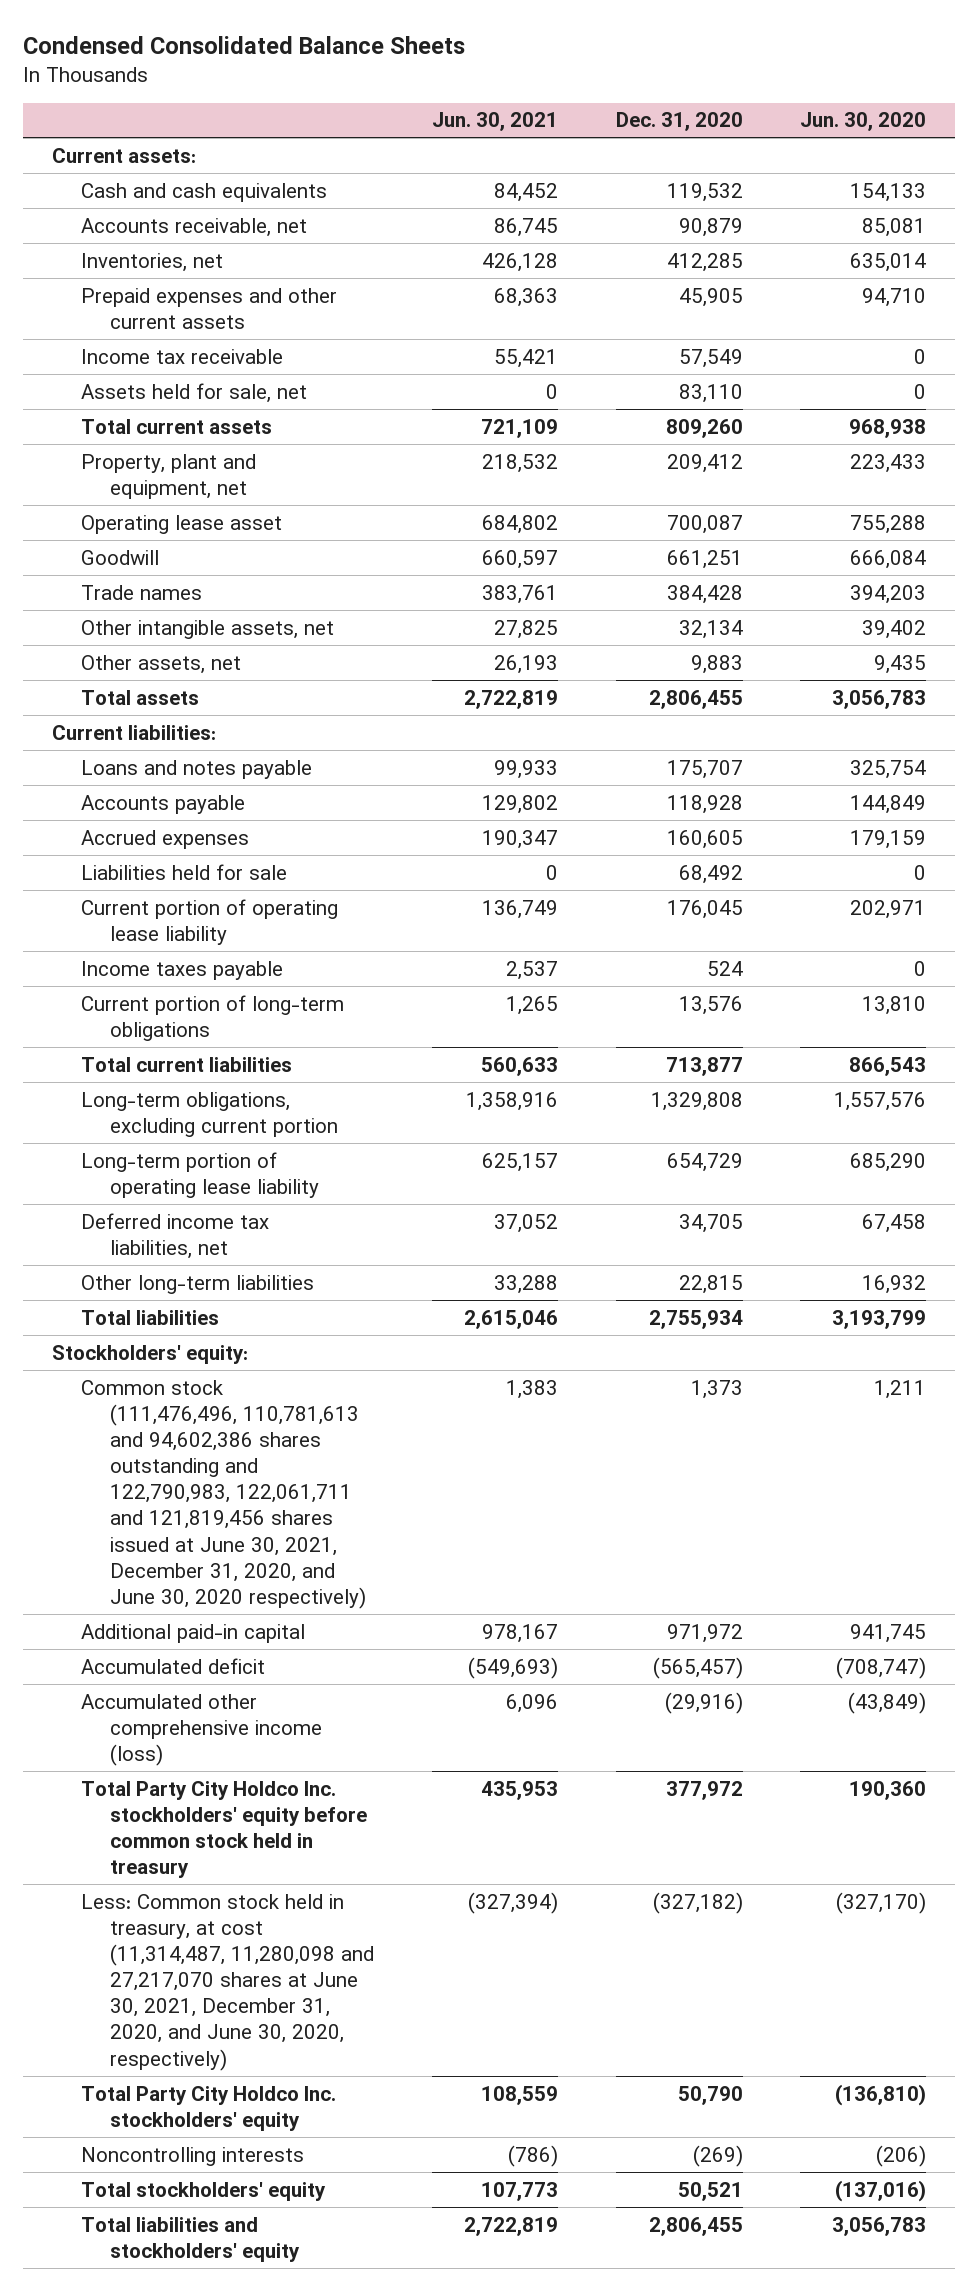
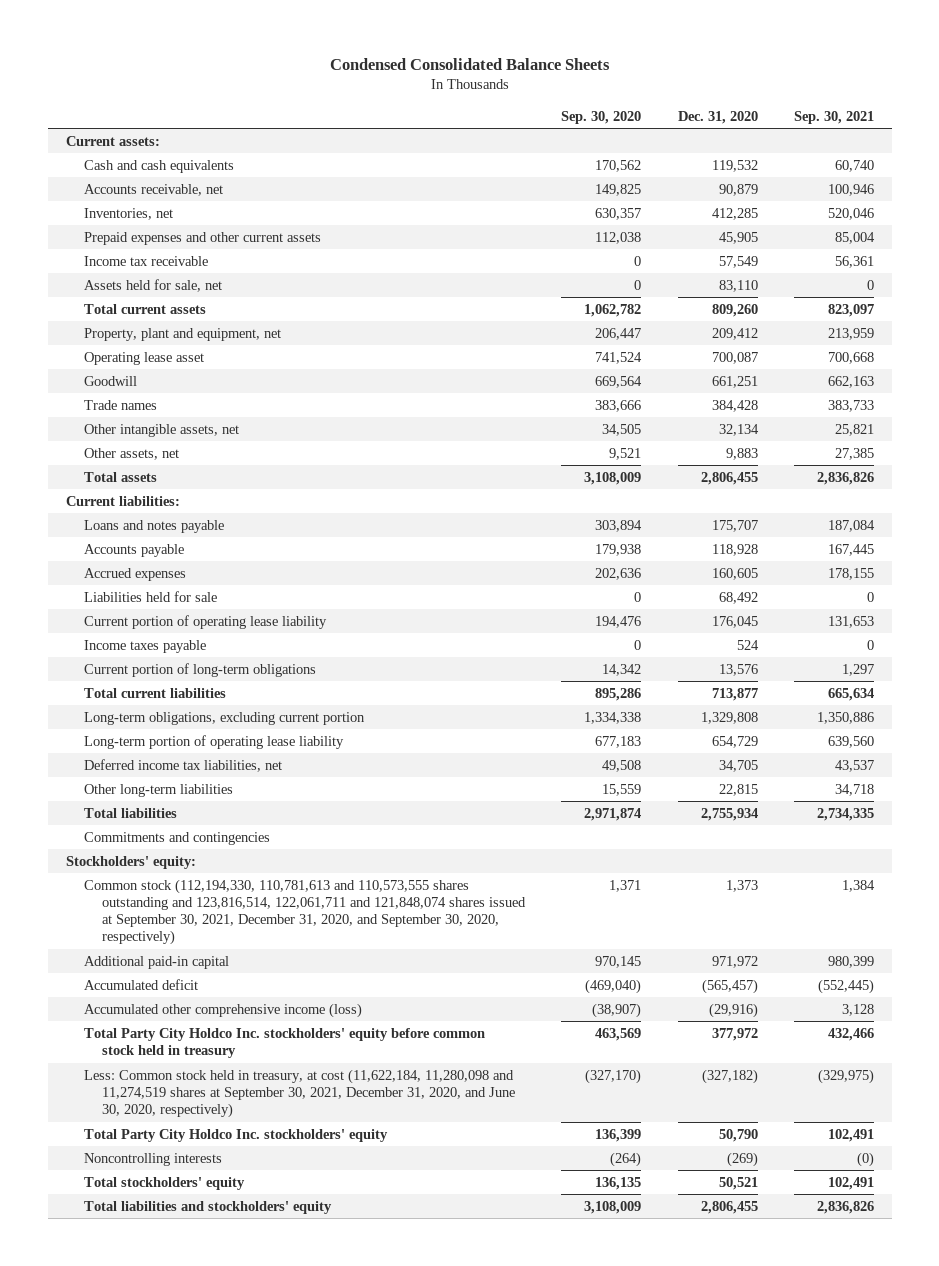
- | Jun. 30, 2021 | Dec. 31, 2020 | Jun. 30, 2020
+ | Sep. 30, 2020 | Dec. 31, 2020 | Sep. 30, 2021
+ Commitments and contingencies
- Common stock (111,476,496, 110,781,613 and 94,602,386 shares outstanding and 122,790,983, 122,061,711 and 121,819,456 shares issued at June 30, 2021, December 31, 2020, and June 30, 2020 respectively) | 1,383 | 1,373 | 1,211
+ Common stock (112,194,330, 110,781,613 and 110,573,555 shares outstanding and 123,816,514, 122,061,711 and 121,848,074 shares issued at September 30, 2021, December 31, 2020, and September 30, 2020, respectively) | 1,371 | 1,373 | 1,384
- Less: Common stock held in treasury, at cost (11,314,487, 11,280,098 and 27,217,070 shares at June 30, 2021, December 31, 2020, and June 30, 2020, respectively) | (327,394) | (327,182) | (327,170)
+ Less: Common stock held in treasury, at cost (11,622,184, 11,280,098 and 11,274,519 shares at September 30, 2021, December 31, 2020, and June 30, 2020, respectively) | (327,170) | (327,182) | (329,975)

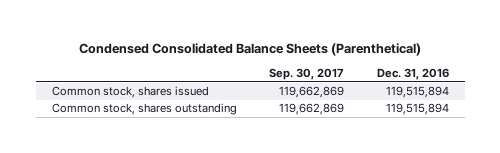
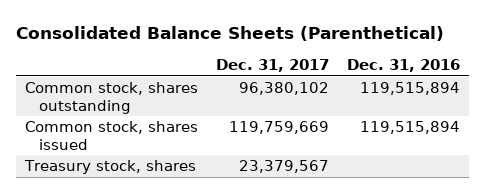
- Condensed Consolidated Balance Sheets (Parenthetical)
+ Consolidated Balance Sheets (Parenthetical)
- | Sep. 30, 2017 | Dec. 31, 2016
+ | Dec. 31, 2017 | Dec. 31, 2016
moved down: Common stock, shares issued | 119,759,669 | 119,515,894
+ Treasury stock, shares | 23,379,567 |

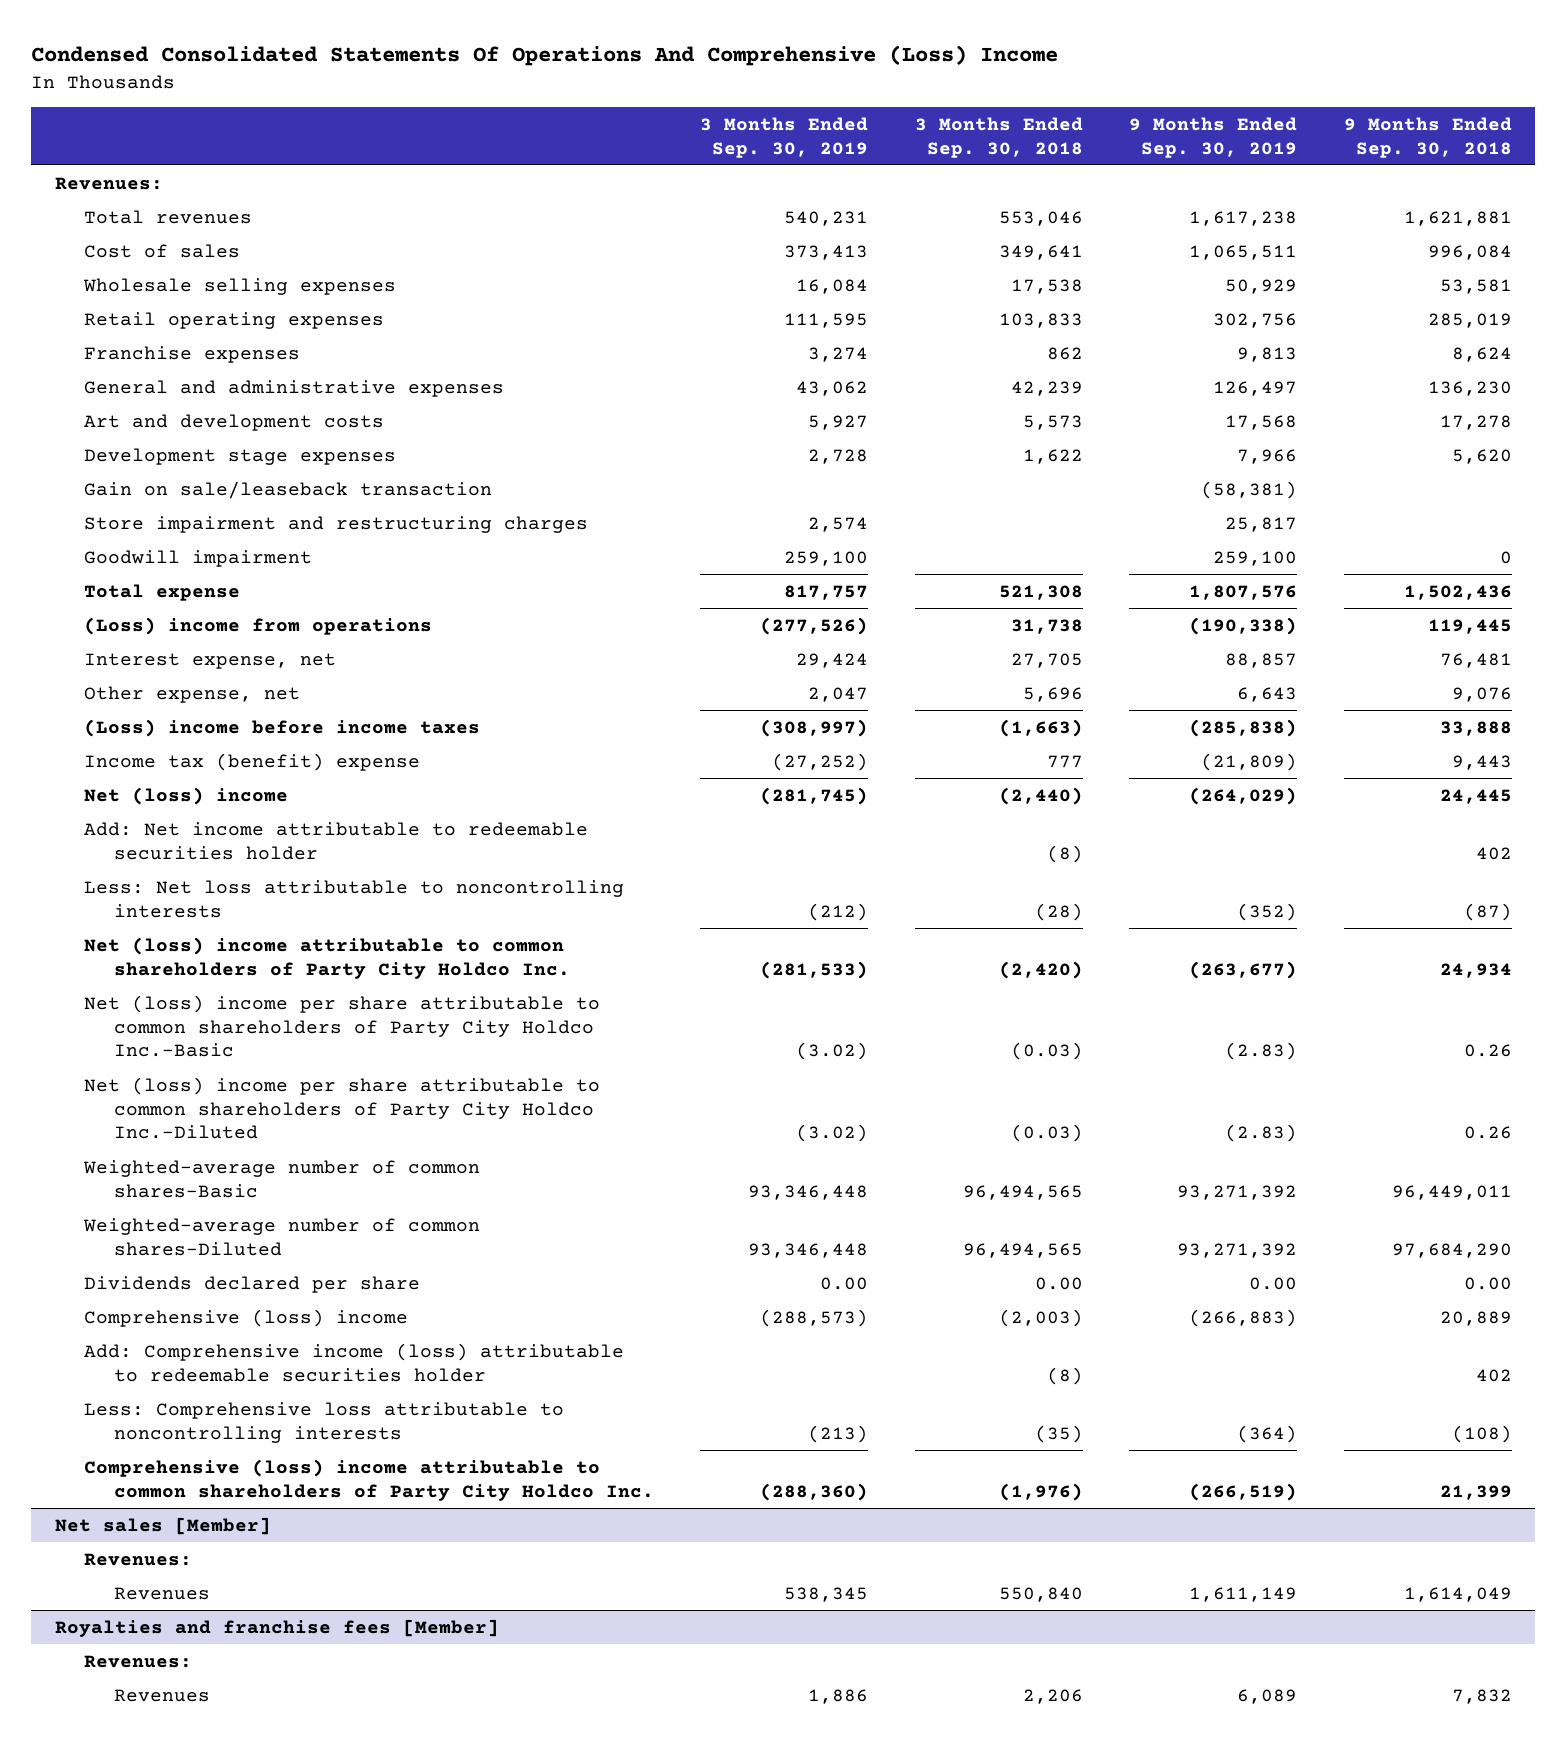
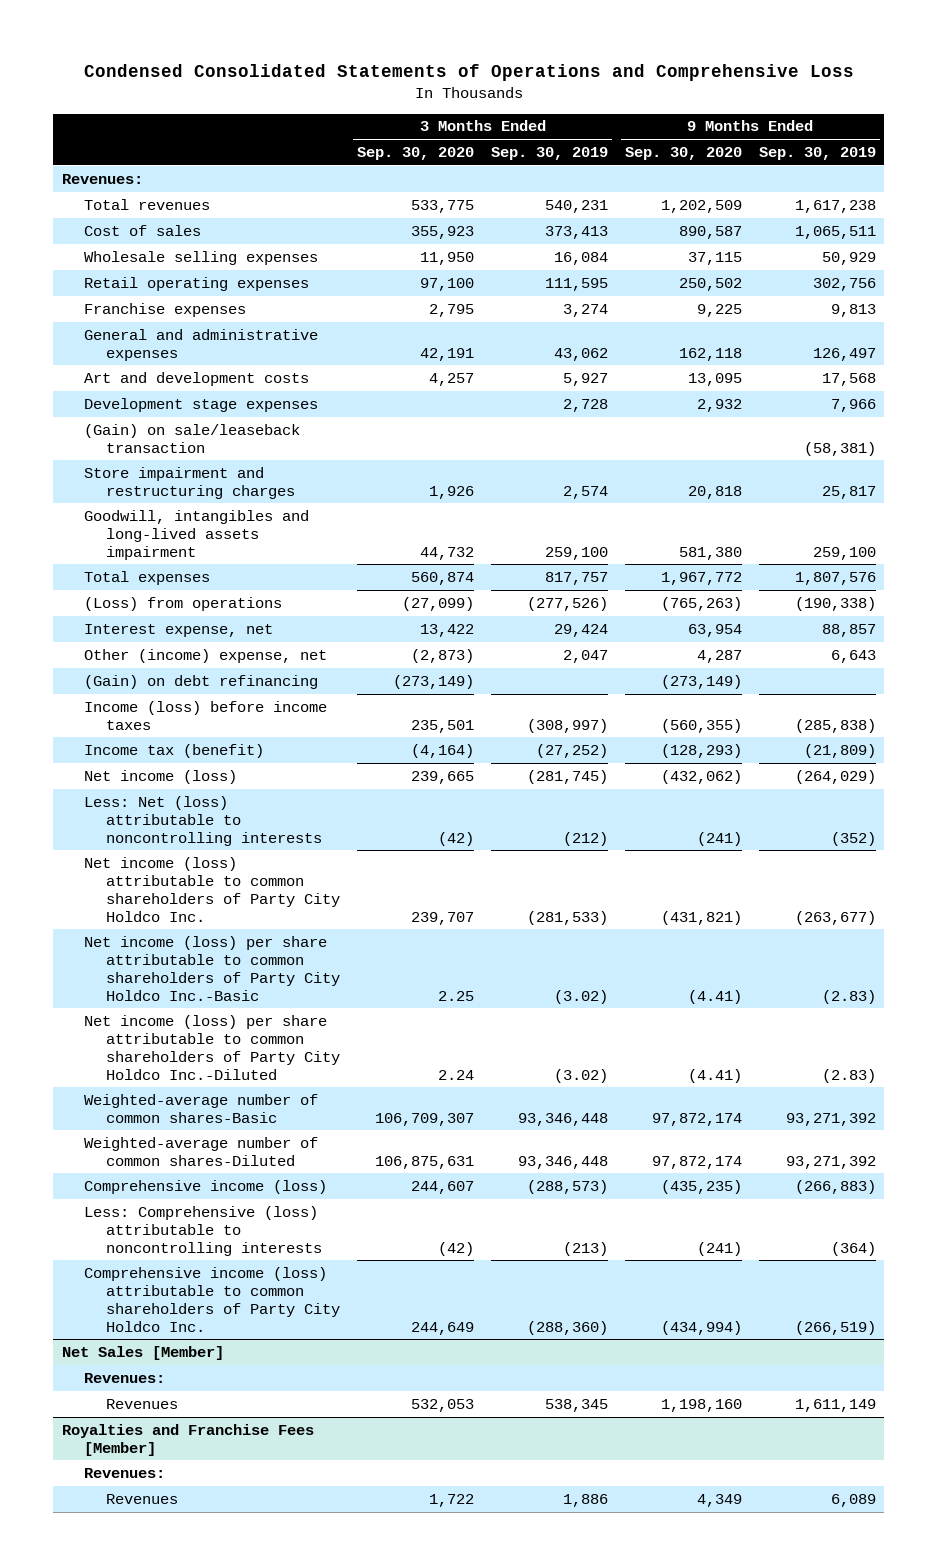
- Condensed Consolidated Statements Of Operations And Comprehensive (Loss) Income
+ Condensed Consolidated Statements of Operations and Comprehensive Loss
- | 3 Months Ended Sep. 30, 2019 | 3 Months Ended Sep. 30, 2018 | 9 Months Ended Sep. 30, 2019 | 9 Months Ended Sep. 30, 2018
+ | 3 Months Ended Sep. 30, 2020 | 3 Months Ended Sep. 30, 2019 | 9 Months Ended Sep. 30, 2020 | 9 Months Ended Sep. 30, 2019
- Gain on sale/leaseback transaction | | | (58,381) |
+ (Gain) on sale/leaseback transaction | | | | (58,381)
- Goodwill impairment | 259,100 | | 259,100 | 0
- Total expense | 817,757 | 521,308 | 1,807,576 | 1,502,436
- (Loss) income from operations | (277,526) | 31,738 | (190,338) | 119,445
+ Goodwill, intangibles and long-lived assets impairment | 44,732 | 259,100 | 581,380 | 259,100
+ Total expenses | 560,874 | 817,757 | 1,967,772 | 1,807,576
+ (Loss) from operations | (27,099) | (277,526) | (765,263) | (190,338)
- Other expense, net | 2,047 | 5,696 | 6,643 | 9,076
- (Loss) income before income taxes | (308,997) | (1,663) | (285,838) | 33,888
- Income tax (benefit) expense | (27,252) | 777 | (21,809) | 9,443
- Net (loss) income | (281,745) | (2,440) | (264,029) | 24,445
- Add: Net income attributable to redeemable securities holder | | (8) | | 402
- Less: Net loss attributable to noncontrolling interests | (212) | (28) | (352) | (87)
- Net (loss) income attributable to common shareholders of Party City Holdco Inc. | (281,533) | (2,420) | (263,677) | 24,934
- Net (loss) income per share attributable to common shareholders of Party City Holdco Inc.-Basic | (3.02) | (0.03) | (2.83) | 0.26
- Net (loss) income per share attributable to common shareholders of Party City Holdco Inc.-Diluted | (3.02) | (0.03) | (2.83) | 0.26
+ Other (income) expense, net | (2,873) | 2,047 | 4,287 | 6,643
+ (Gain) on debt refinancing | (273,149) | | (273,149) |
+ Income (loss) before income taxes | 235,501 | (308,997) | (560,355) | (285,838)
+ Income tax (benefit) | (4,164) | (27,252) | (128,293) | (21,809)
+ Net income (loss) | 239,665 | (281,745) | (432,062) | (264,029)
+ Less: Net (loss) attributable to noncontrolling interests | (42) | (212) | (241) | (352)
+ Net income (loss) attributable to common shareholders of Party City Holdco Inc. | 239,707 | (281,533) | (431,821) | (263,677)
+ Net income (loss) per share attributable to common shareholders of Party City Holdco Inc.-Basic | 2.25 | (3.02) | (4.41) | (2.83)
+ Net income (loss) per share attributable to common shareholders of Party City Holdco Inc.-Diluted | 2.24 | (3.02) | (4.41) | (2.83)
- Dividends declared per share | 0.00 | 0.00 | 0.00 | 0.00
- Comprehensive (loss) income | (288,573) | (2,003) | (266,883) | 20,889
- Add: Comprehensive income (loss) attributable to redeemable securities holder | | (8) | | 402
- Less: Comprehensive loss attributable to noncontrolling interests | (213) | (35) | (364) | (108)
- Comprehensive (loss) income attributable to common shareholders of Party City Holdco Inc. | (288,360) | (1,976) | (266,519) | 21,399
- Net sales [Member]
+ Comprehensive income (loss) | 244,607 | (288,573) | (435,235) | (266,883)
+ Less: Comprehensive (loss) attributable to noncontrolling interests | (42) | (213) | (241) | (364)
+ Comprehensive income (loss) attributable to common shareholders of Party City Holdco Inc. | 244,649 | (288,360) | (434,994) | (266,519)
+ Net Sales [Member]
- Royalties and franchise fees [Member]
+ Royalties and Franchise Fees [Member]

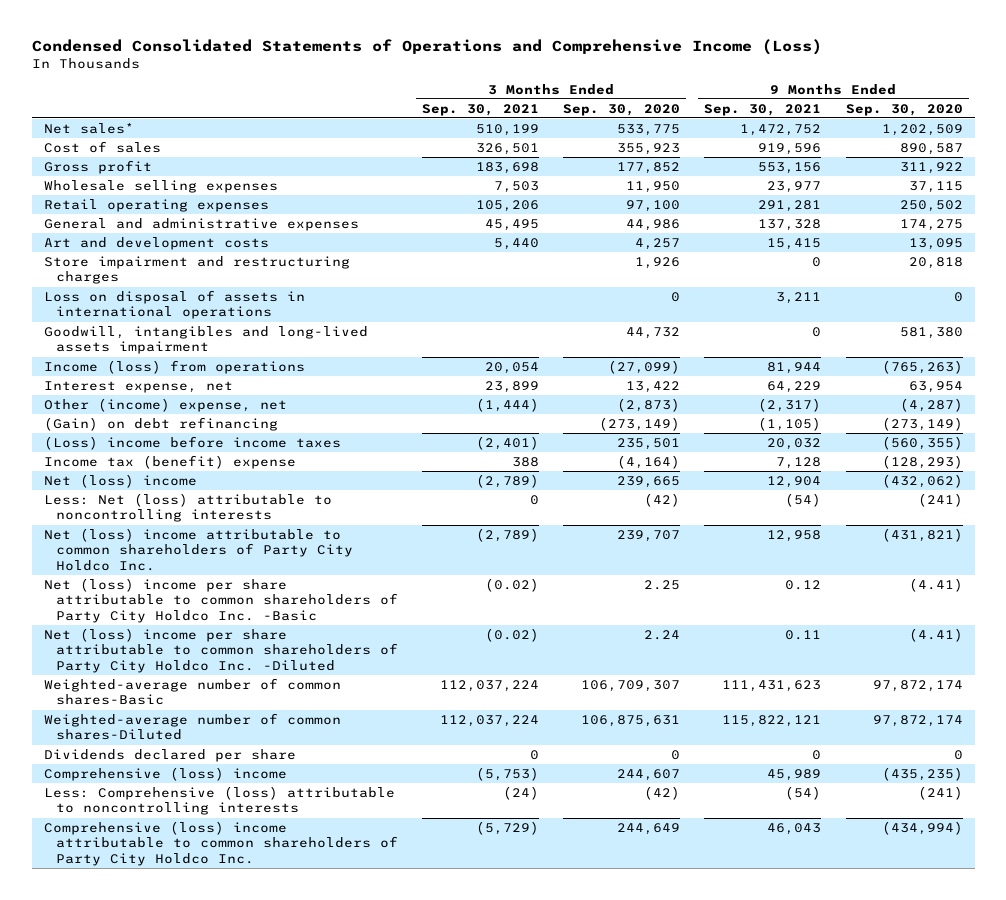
- Condensed Consolidated Statements of Operations and Comprehensive Loss
+ Condensed Consolidated Statements of Operations and Comprehensive Income (Loss)
- | 3 Months Ended Sep. 30, 2020 | 3 Months Ended Sep. 30, 2019 | 9 Months Ended Sep. 30, 2020 | 9 Months Ended Sep. 30, 2019
+ | 3 Months Ended Sep. 30, 2021 | 3 Months Ended Sep. 30, 2020 | 9 Months Ended Sep. 30, 2021 | 9 Months Ended Sep. 30, 2020
- Revenues:
- Total revenues | 533,775 | 540,231 | 1,202,509 | 1,617,238
+ Net sales* | 510,199 | 533,775 | 1,472,752 | 1,202,509
+ Gross profit | 183,698 | 177,852 | 553,156 | 311,922
- Franchise expenses | 2,795 | 3,274 | 9,225 | 9,813
- General and administrative expenses | 42,191 | 43,062 | 162,118 | 126,497
+ General and administrative expenses | 45,495 | 44,986 | 137,328 | 174,275
- Development stage expenses | | 2,728 | 2,932 | 7,966
- (Gain) on sale/leaseback transaction | | | | (58,381)
+ Loss on disposal of assets in international operations | | 0 | 3,211 | 0
- Total expenses | 560,874 | 817,757 | 1,967,772 | 1,807,576
- (Loss) from operations | (27,099) | (277,526) | (765,263) | (190,338)
+ Income (loss) from operations | 20,054 | (27,099) | 81,944 | (765,263)
- Other (income) expense, net | (2,873) | 2,047 | 4,287 | 6,643
+ Other (income) expense, net | (1,444) | (2,873) | (2,317) | (4,287)
- Income (loss) before income taxes | 235,501 | (308,997) | (560,355) | (285,838)
- Income tax (benefit) | (4,164) | (27,252) | (128,293) | (21,809)
- Net income (loss) | 239,665 | (281,745) | (432,062) | (264,029)
+ (Loss) income before income taxes | (2,401) | 235,501 | 20,032 | (560,355)
+ Income tax (benefit) expense | 388 | (4,164) | 7,128 | (128,293)
+ Net (loss) income | (2,789) | 239,665 | 12,904 | (432,062)
- Net income (loss) attributable to common shareholders of Party City Holdco Inc. | 239,707 | (281,533) | (431,821) | (263,677)
- Net income (loss) per share attributable to common shareholders of Party City Holdco Inc.-Basic | 2.25 | (3.02) | (4.41) | (2.83)
- Net income (loss) per share attributable to common shareholders of Party City Holdco Inc.-Diluted | 2.24 | (3.02) | (4.41) | (2.83)
+ Net (loss) income attributable to common shareholders of Party City Holdco Inc. | (2,789) | 239,707 | 12,958 | (431,821)
+ Net (loss) income per share attributable to common shareholders of Party City Holdco Inc. -Basic | (0.02) | 2.25 | 0.12 | (4.41)
+ Net (loss) income per share attributable to common shareholders of Party City Holdco Inc. -Diluted | (0.02) | 2.24 | 0.11 | (4.41)
- Comprehensive income (loss) | 244,607 | (288,573) | (435,235) | (266,883)
+ Dividends declared per share | 0 | 0 | 0 | 0
+ Comprehensive (loss) income | (5,753) | 244,607 | 45,989 | (435,235)
- Comprehensive income (loss) attributable to common shareholders of Party City Holdco Inc. | 244,649 | (288,360) | (434,994) | (266,519)
- Net Sales [Member]
- Revenues:
- Revenues | 532,053 | 538,345 | 1,198,160 | 1,611,149
- Royalties and Franchise Fees [Member]
- Revenues:
- Revenues | 1,722 | 1,886 | 4,349 | 6,089
+ Comprehensive (loss) income attributable to common shareholders of Party City Holdco Inc. | (5,729) | 244,649 | 46,043 | (434,994)

